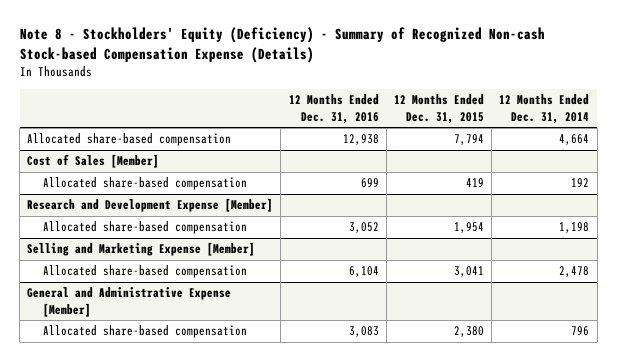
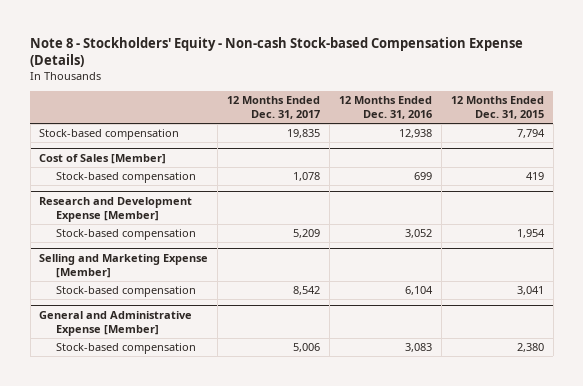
- Note 8 - Stockholders' Equity (Deficiency) - Summary of Recognized Non-cash Stock-based Compensation Expense (Details)
+ Note 8 - Stockholders' Equity - Non-cash Stock-based Compensation Expense (Details)
- | 12 Months Ended Dec. 31, 2016 | 12 Months Ended Dec. 31, 2015 | 12 Months Ended Dec. 31, 2014
+ | 12 Months Ended Dec. 31, 2017 | 12 Months Ended Dec. 31, 2016 | 12 Months Ended Dec. 31, 2015
- Allocated share-based compensation | 12,938 | 7,794 | 4,664
+ Stock-based compensation | 19,835 | 12,938 | 7,794
@ Cost of Sales [Member]
- Allocated share-based compensation | 699 | 419 | 192
+ Stock-based compensation | 1,078 | 699 | 419
@ Research and Development Expense [Member]
- Allocated share-based compensation | 3,052 | 1,954 | 1,198
+ Stock-based compensation | 5,209 | 3,052 | 1,954
@ Selling and Marketing Expense [Member]
- Allocated share-based compensation | 6,104 | 3,041 | 2,478
+ Stock-based compensation | 8,542 | 6,104 | 3,041
@ General and Administrative Expense [Member]
- Allocated share-based compensation | 3,083 | 2,380 | 796
+ Stock-based compensation | 5,006 | 3,083 | 2,380

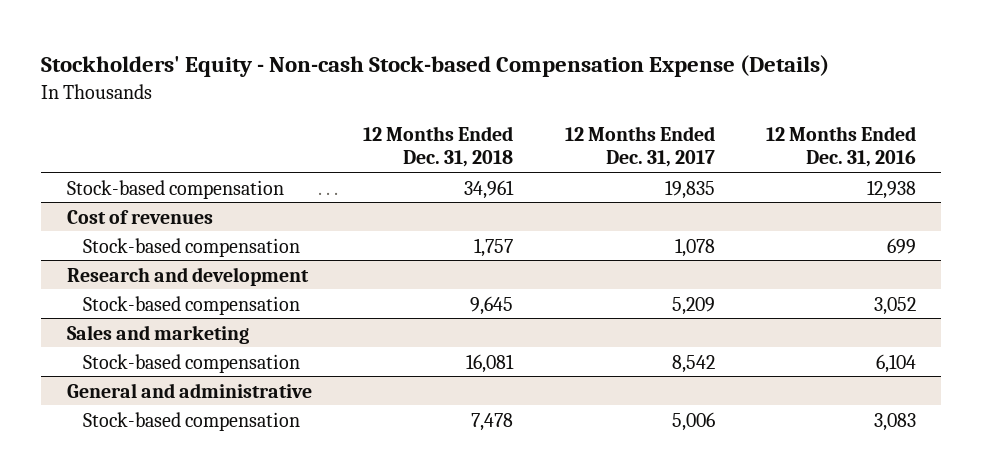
- Note 8 - Stockholders' Equity - Non-cash Stock-based Compensation Expense (Details)
+ Stockholders' Equity - Non-cash Stock-based Compensation Expense (Details)
- | 12 Months Ended Dec. 31, 2017 | 12 Months Ended Dec. 31, 2016 | 12 Months Ended Dec. 31, 2015
+ | 12 Months Ended Dec. 31, 2018 | 12 Months Ended Dec. 31, 2017 | 12 Months Ended Dec. 31, 2016
- Cost of Sales [Member]
+ Cost of revenues
- Research and Development Expense [Member]
+ Research and development
- Selling and Marketing Expense [Member]
+ Sales and marketing
- General and Administrative Expense [Member]
+ General and administrative

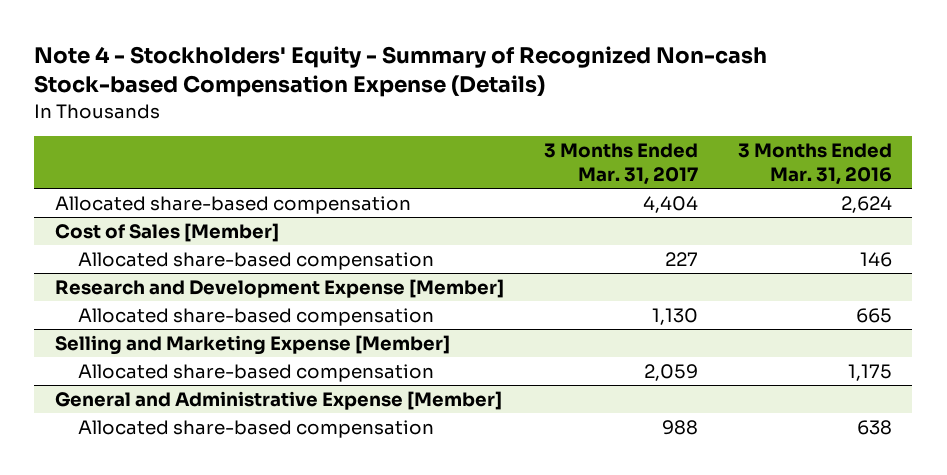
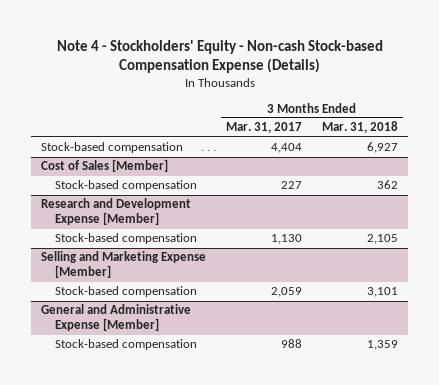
- Note 4 - Stockholders' Equity - Summary of Recognized Non-cash Stock-based Compensation Expense (Details)
+ Note 4 - Stockholders' Equity - Non-cash Stock-based Compensation Expense (Details)
- | 3 Months Ended Mar. 31, 2017 | 3 Months Ended Mar. 31, 2016
+ | 3 Months Ended Mar. 31, 2017 | 3 Months Ended Mar. 31, 2018
- Allocated share-based compensation | 4,404 | 2,624
+ Stock-based compensation | 4,404 | 6,927
@ Cost of Sales [Member]
- Allocated share-based compensation | 227 | 146
+ Stock-based compensation | 227 | 362
@ Research and Development Expense [Member]
- Allocated share-based compensation | 1,130 | 665
+ Stock-based compensation | 1,130 | 2,105
@ Selling and Marketing Expense [Member]
- Allocated share-based compensation | 2,059 | 1,175
+ Stock-based compensation | 2,059 | 3,101
@ General and Administrative Expense [Member]
- Allocated share-based compensation | 988 | 638
+ Stock-based compensation | 988 | 1,359

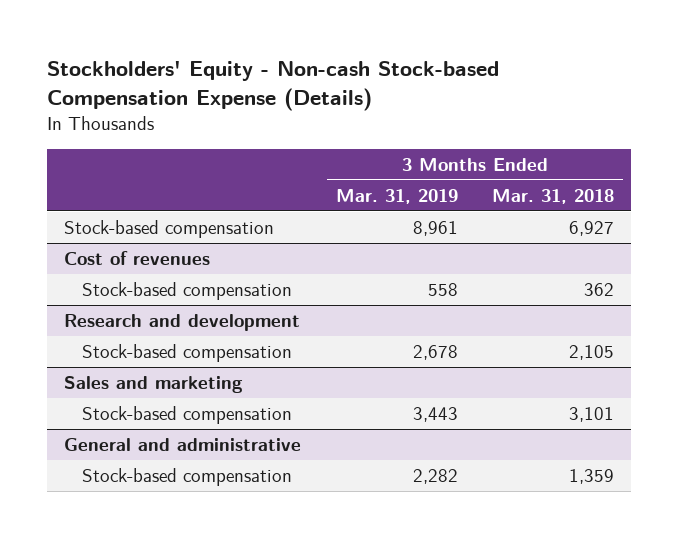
- Note 4 - Stockholders' Equity - Non-cash Stock-based Compensation Expense (Details)
+ Stockholders' Equity - Non-cash Stock-based Compensation Expense (Details)
- | 3 Months Ended Mar. 31, 2017 | 3 Months Ended Mar. 31, 2018
+ | 3 Months Ended Mar. 31, 2019 | 3 Months Ended Mar. 31, 2018
- Cost of Sales [Member]
+ Cost of revenues
- Research and Development Expense [Member]
+ Research and development
- Selling and Marketing Expense [Member]
+ Sales and marketing
- General and Administrative Expense [Member]
+ General and administrative

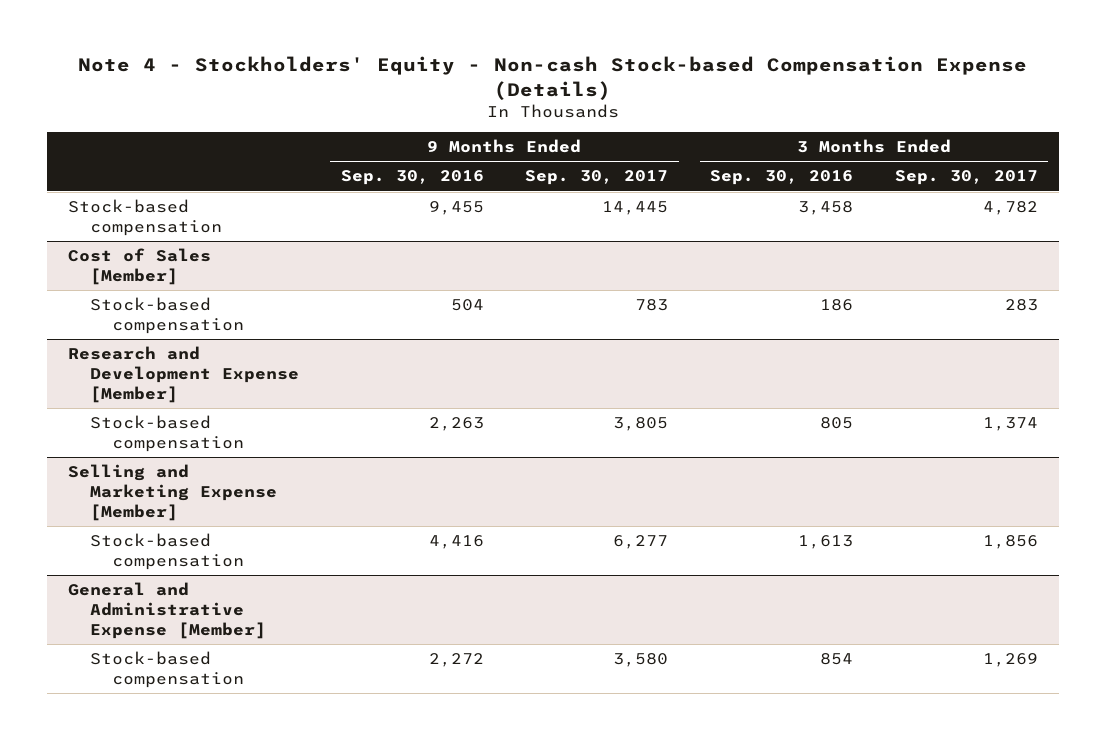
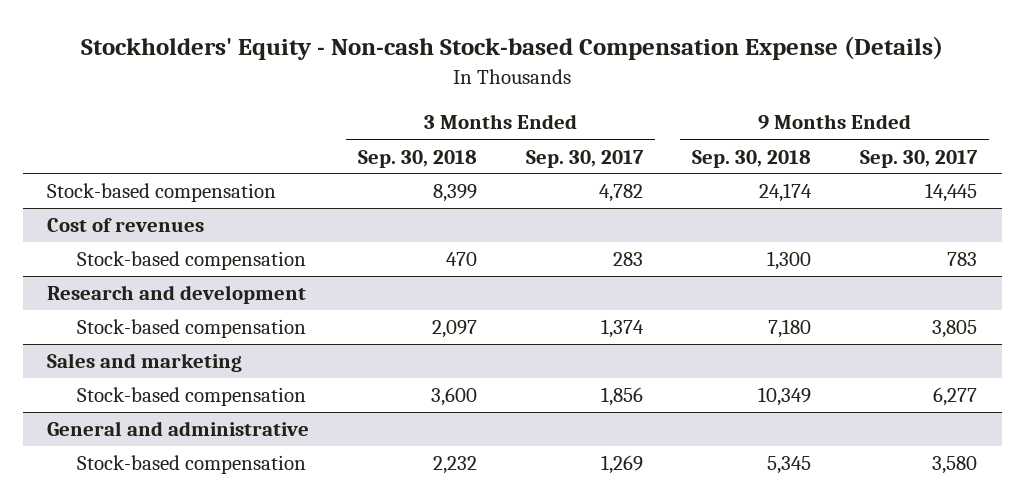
- Note 4 - Stockholders' Equity - Non-cash Stock-based Compensation Expense (Details)
+ Stockholders' Equity - Non-cash Stock-based Compensation Expense (Details)
- | 9 Months Ended Sep. 30, 2016 | 9 Months Ended Sep. 30, 2017 | 3 Months Ended Sep. 30, 2016 | 3 Months Ended Sep. 30, 2017
+ | 3 Months Ended Sep. 30, 2018 | 3 Months Ended Sep. 30, 2017 | 9 Months Ended Sep. 30, 2018 | 9 Months Ended Sep. 30, 2017
- Cost of Sales [Member]
+ Cost of revenues
- Research and Development Expense [Member]
+ Research and development
- Selling and Marketing Expense [Member]
+ Sales and marketing
- General and Administrative Expense [Member]
+ General and administrative

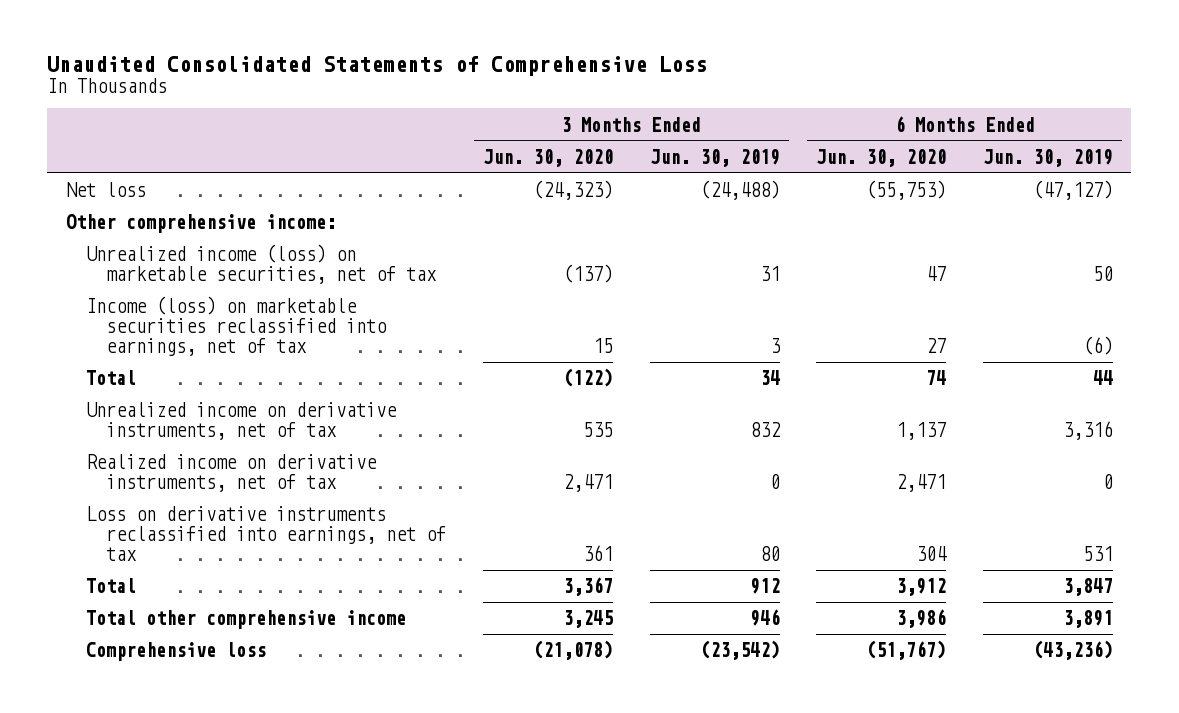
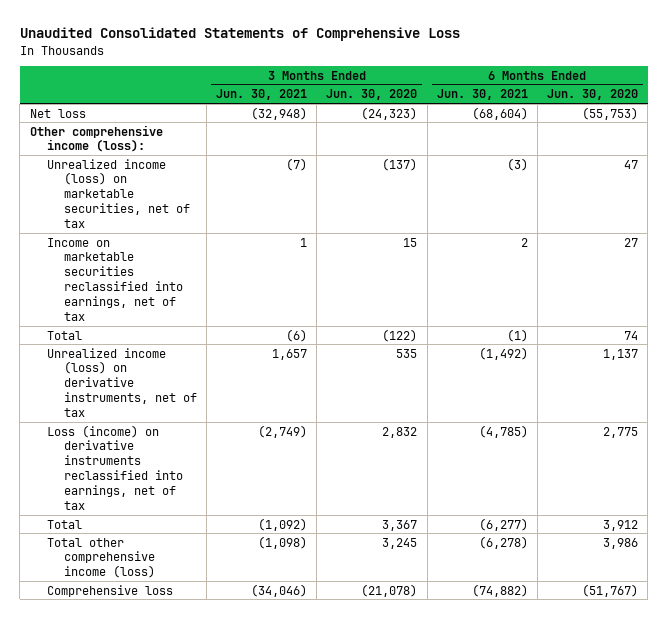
- | 3 Months Ended Jun. 30, 2020 | 3 Months Ended Jun. 30, 2019 | 6 Months Ended Jun. 30, 2020 | 6 Months Ended Jun. 30, 2019
+ | 3 Months Ended Jun. 30, 2021 | 3 Months Ended Jun. 30, 2020 | 6 Months Ended Jun. 30, 2021 | 6 Months Ended Jun. 30, 2020
- Other comprehensive income:
+ Other comprehensive income (loss):
- Income (loss) on marketable securities reclassified into earnings, net of tax | 15 | 3 | 27 | (6)
+ Income on marketable securities reclassified into earnings, net of tax | 1 | 15 | 2 | 27
- Unrealized income on derivative instruments, net of tax | 535 | 832 | 1,137 | 3,316
- Realized income on derivative instruments, net of tax | 2,471 | 0 | 2,471 | 0
- Loss on derivative instruments reclassified into earnings, net of tax | 361 | 80 | 304 | 531
+ Unrealized income (loss) on derivative instruments, net of tax | 1,657 | 535 | (1,492) | 1,137
+ Loss (income) on derivative instruments reclassified into earnings, net of tax | (2,749) | 2,832 | (4,785) | 2,775
- Total other comprehensive income | 3,245 | 946 | 3,986 | 3,891
+ Total other comprehensive income (loss) | (1,098) | 3,245 | (6,278) | 3,986

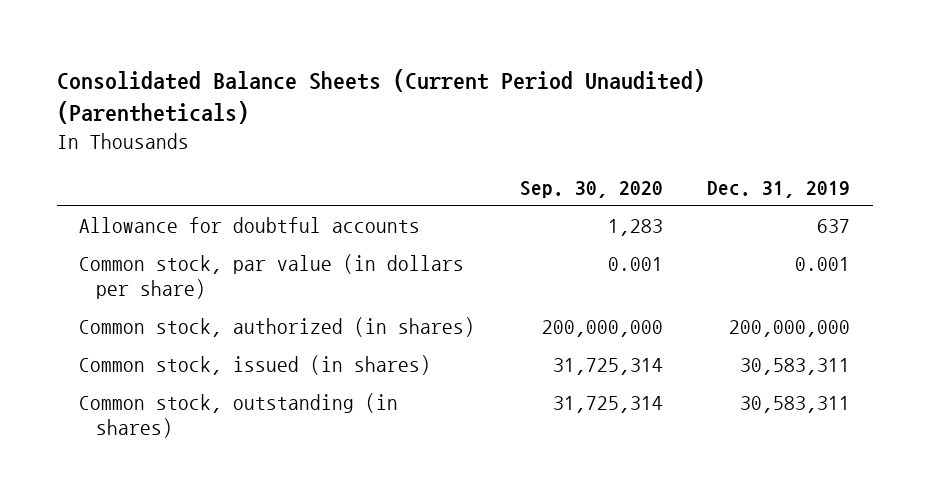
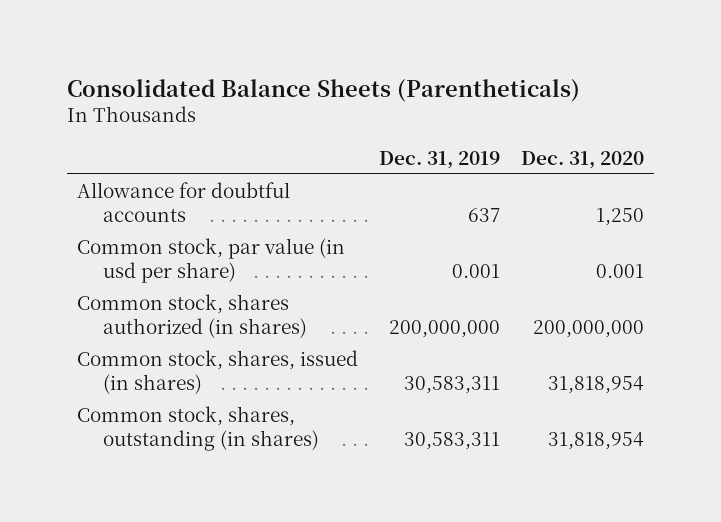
- Consolidated Balance Sheets (Current Period Unaudited) (Parentheticals)
+ Consolidated Balance Sheets (Parentheticals)
- | Sep. 30, 2020 | Dec. 31, 2019
+ | Dec. 31, 2019 | Dec. 31, 2020
- Common stock, par value (in dollars per share) | 0.001 | 0.001
- Common stock, authorized (in shares) | 200,000,000 | 200,000,000
- Common stock, issued (in shares) | 31,725,314 | 30,583,311
- Common stock, outstanding (in shares) | 31,725,314 | 30,583,311
+ Common stock, par value (in usd per share) | 0.001 | 0.001
+ Common stock, shares authorized (in shares) | 200,000,000 | 200,000,000
+ Common stock, shares, issued (in shares) | 30,583,311 | 31,818,954
+ Common stock, shares, outstanding (in shares) | 30,583,311 | 31,818,954

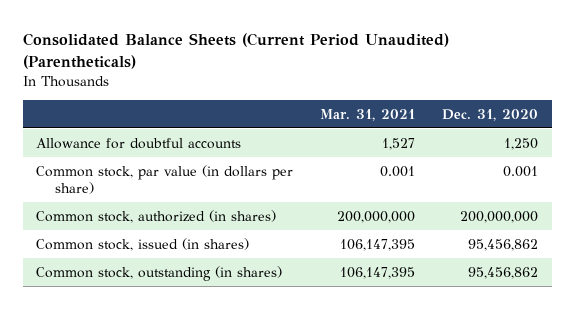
- Consolidated Balance Sheets (Parentheticals)
+ Consolidated Balance Sheets (Current Period Unaudited) (Parentheticals)
- | Dec. 31, 2019 | Dec. 31, 2020
+ | Mar. 31, 2021 | Dec. 31, 2020
- Common stock, par value (in usd per share) | 0.001 | 0.001
- Common stock, shares authorized (in shares) | 200,000,000 | 200,000,000
- Common stock, shares, issued (in shares) | 30,583,311 | 31,818,954
- Common stock, shares, outstanding (in shares) | 30,583,311 | 31,818,954
+ Common stock, par value (in dollars per share) | 0.001 | 0.001
+ Common stock, authorized (in shares) | 200,000,000 | 200,000,000
+ Common stock, issued (in shares) | 106,147,395 | 95,456,862
+ Common stock, outstanding (in shares) | 106,147,395 | 95,456,862

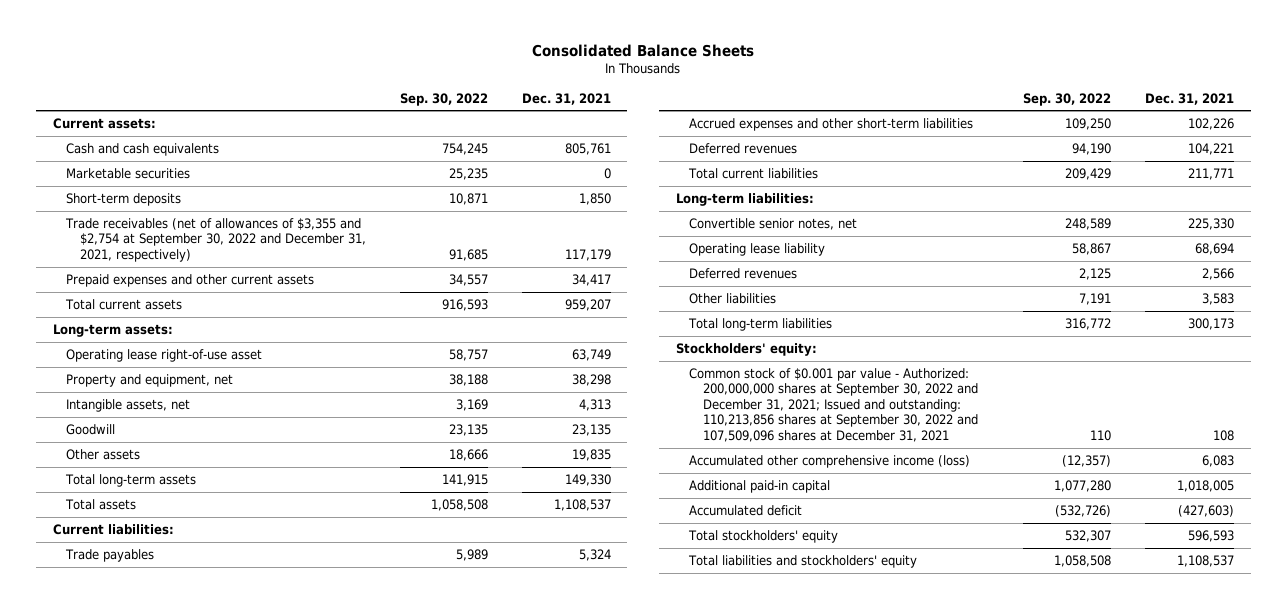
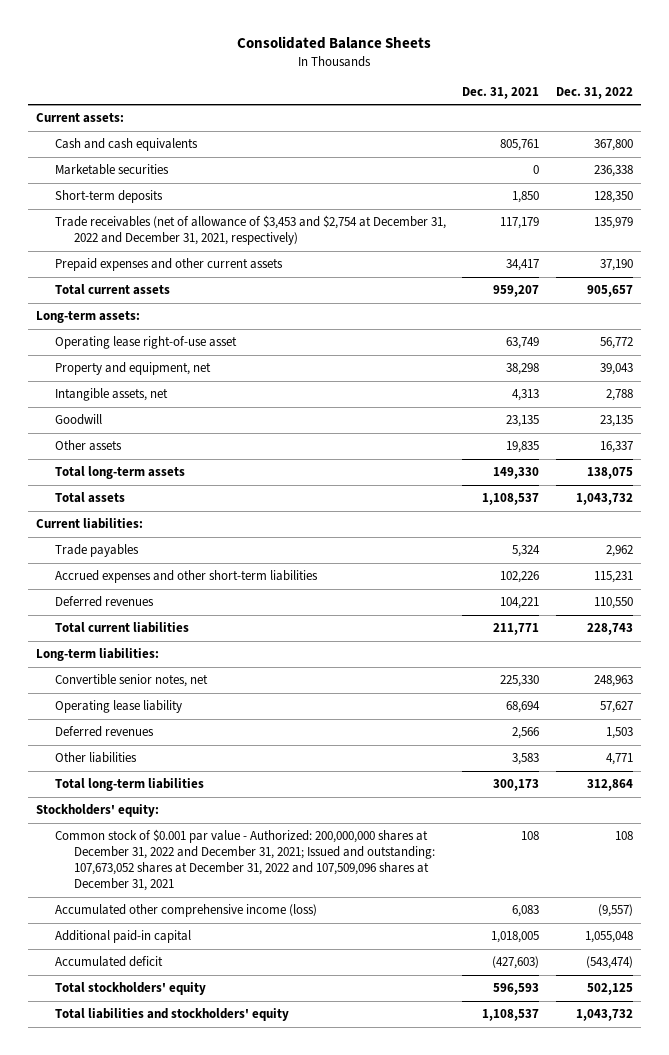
- | Sep. 30, 2022 | Dec. 31, 2021
+ | Dec. 31, 2021 | Dec. 31, 2022
- Trade receivables (net of allowances of $3,355 and $2,754 at September 30, 2022 and December 31, 2021, respectively) | 91,685 | 117,179
+ Trade receivables (net of allowance of $3,453 and $2,754 at December 31, 2022 and December 31, 2021, respectively) | 117,179 | 135,979
- Common stock of $0.001 par value - Authorized: 200,000,000 shares at September 30, 2022 and December 31, 2021; Issued and outstanding: 110,213,856 shares at September 30, 2022 and 107,509,096 shares at December 31, 2021 | 110 | 108
+ Common stock of $0.001 par value - Authorized: 200,000,000 shares at December 31, 2022 and December 31, 2021; Issued and outstanding: 107,673,052 shares at December 31, 2022 and 107,509,096 shares at December 31, 2021 | 108 | 108

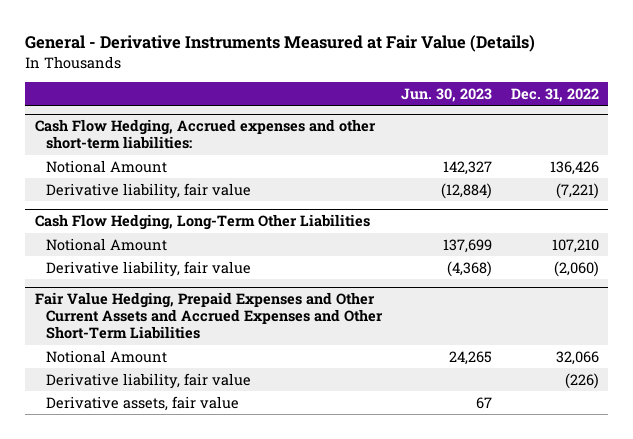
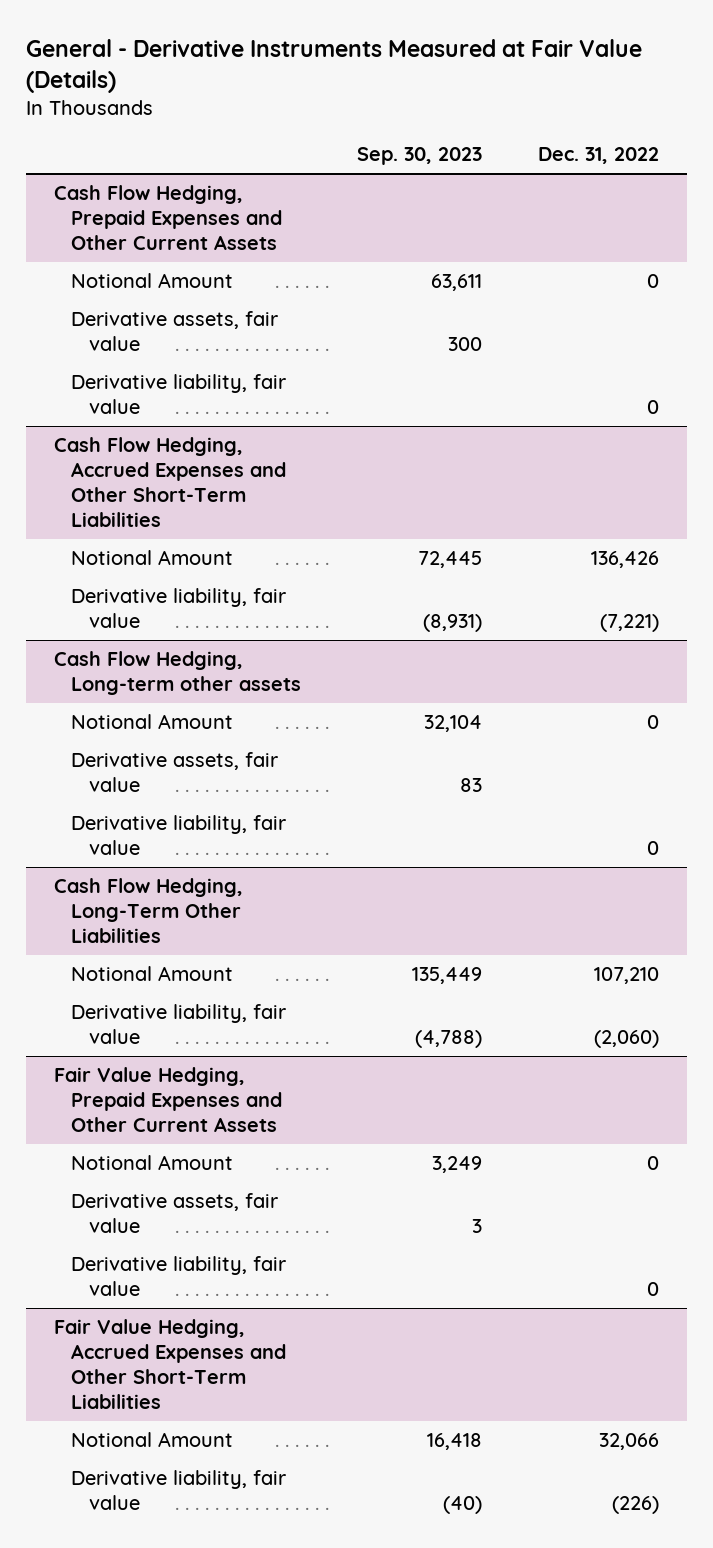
- | Jun. 30, 2023 | Dec. 31, 2022
+ | Sep. 30, 2023 | Dec. 31, 2022
- Cash Flow Hedging, Accrued expenses and other short-term liabilities:
+ Cash Flow Hedging, Prepaid Expenses and Other Current Assets
+ Notional Amount | 63,611 | 0
+ Derivative assets, fair value | 300 |
+ Derivative liability, fair value | | 0
+ Cash Flow Hedging, Accrued Expenses and Other Short-Term Liabilities
+ Cash Flow Hedging, Long-term other assets
+ Notional Amount | 32,104 | 0
+ Derivative assets, fair value | 83 |
+ Derivative liability, fair value | | 0
- Fair Value Hedging, Prepaid Expenses and Other Current Assets and Accrued Expenses and Other Short-Term Liabilities
+ Fair Value Hedging, Prepaid Expenses and Other Current Assets
+ Notional Amount | 3,249 | 0
+ Derivative assets, fair value | 3 |
+ Derivative liability, fair value | | 0
+ Fair Value Hedging, Accrued Expenses and Other Short-Term Liabilities
- Derivative assets, fair value | 67 |

